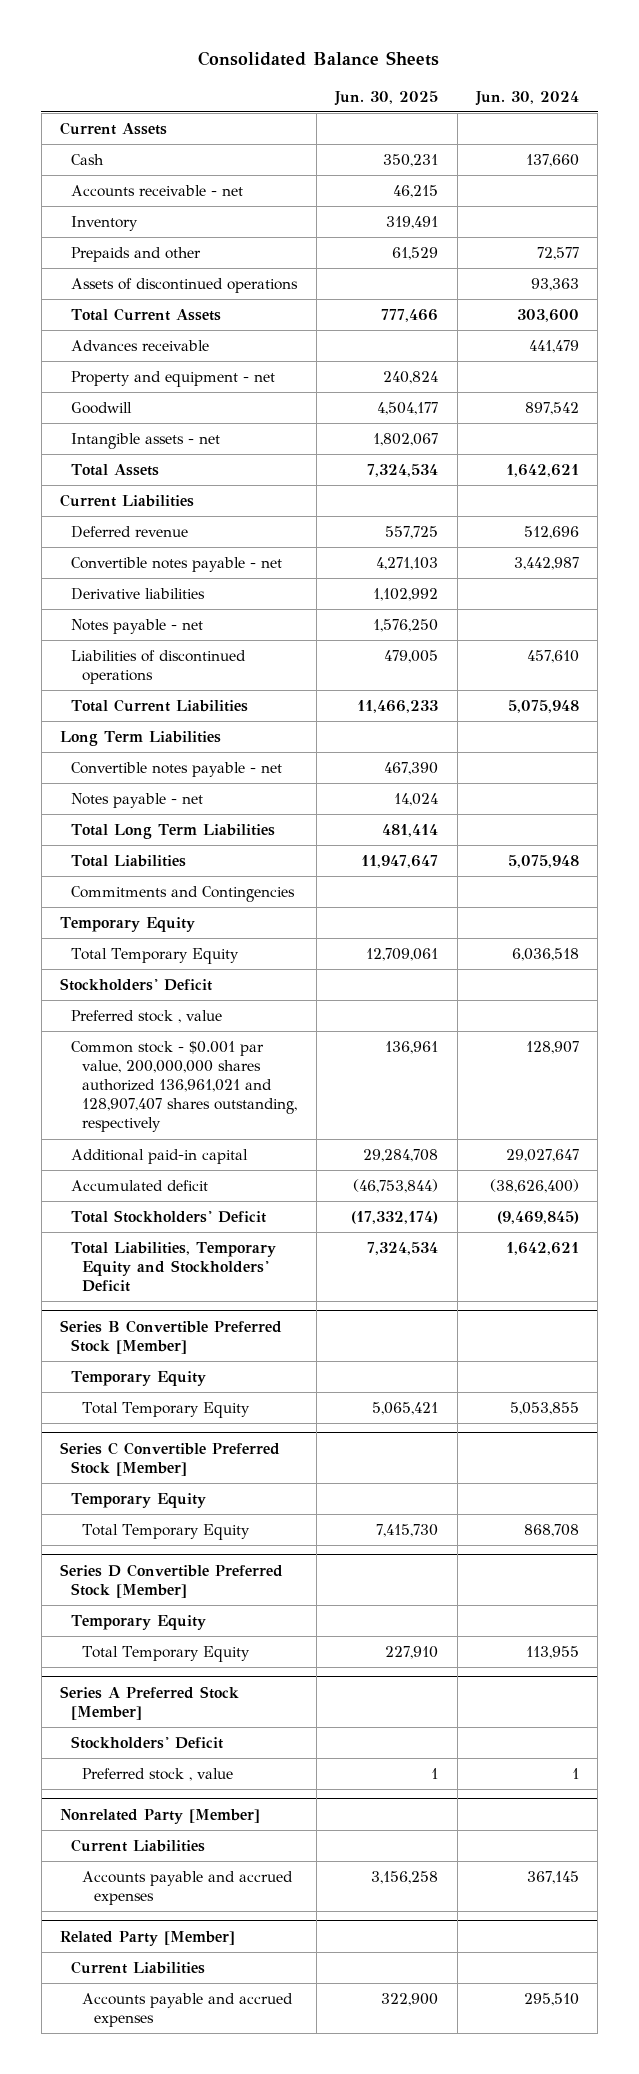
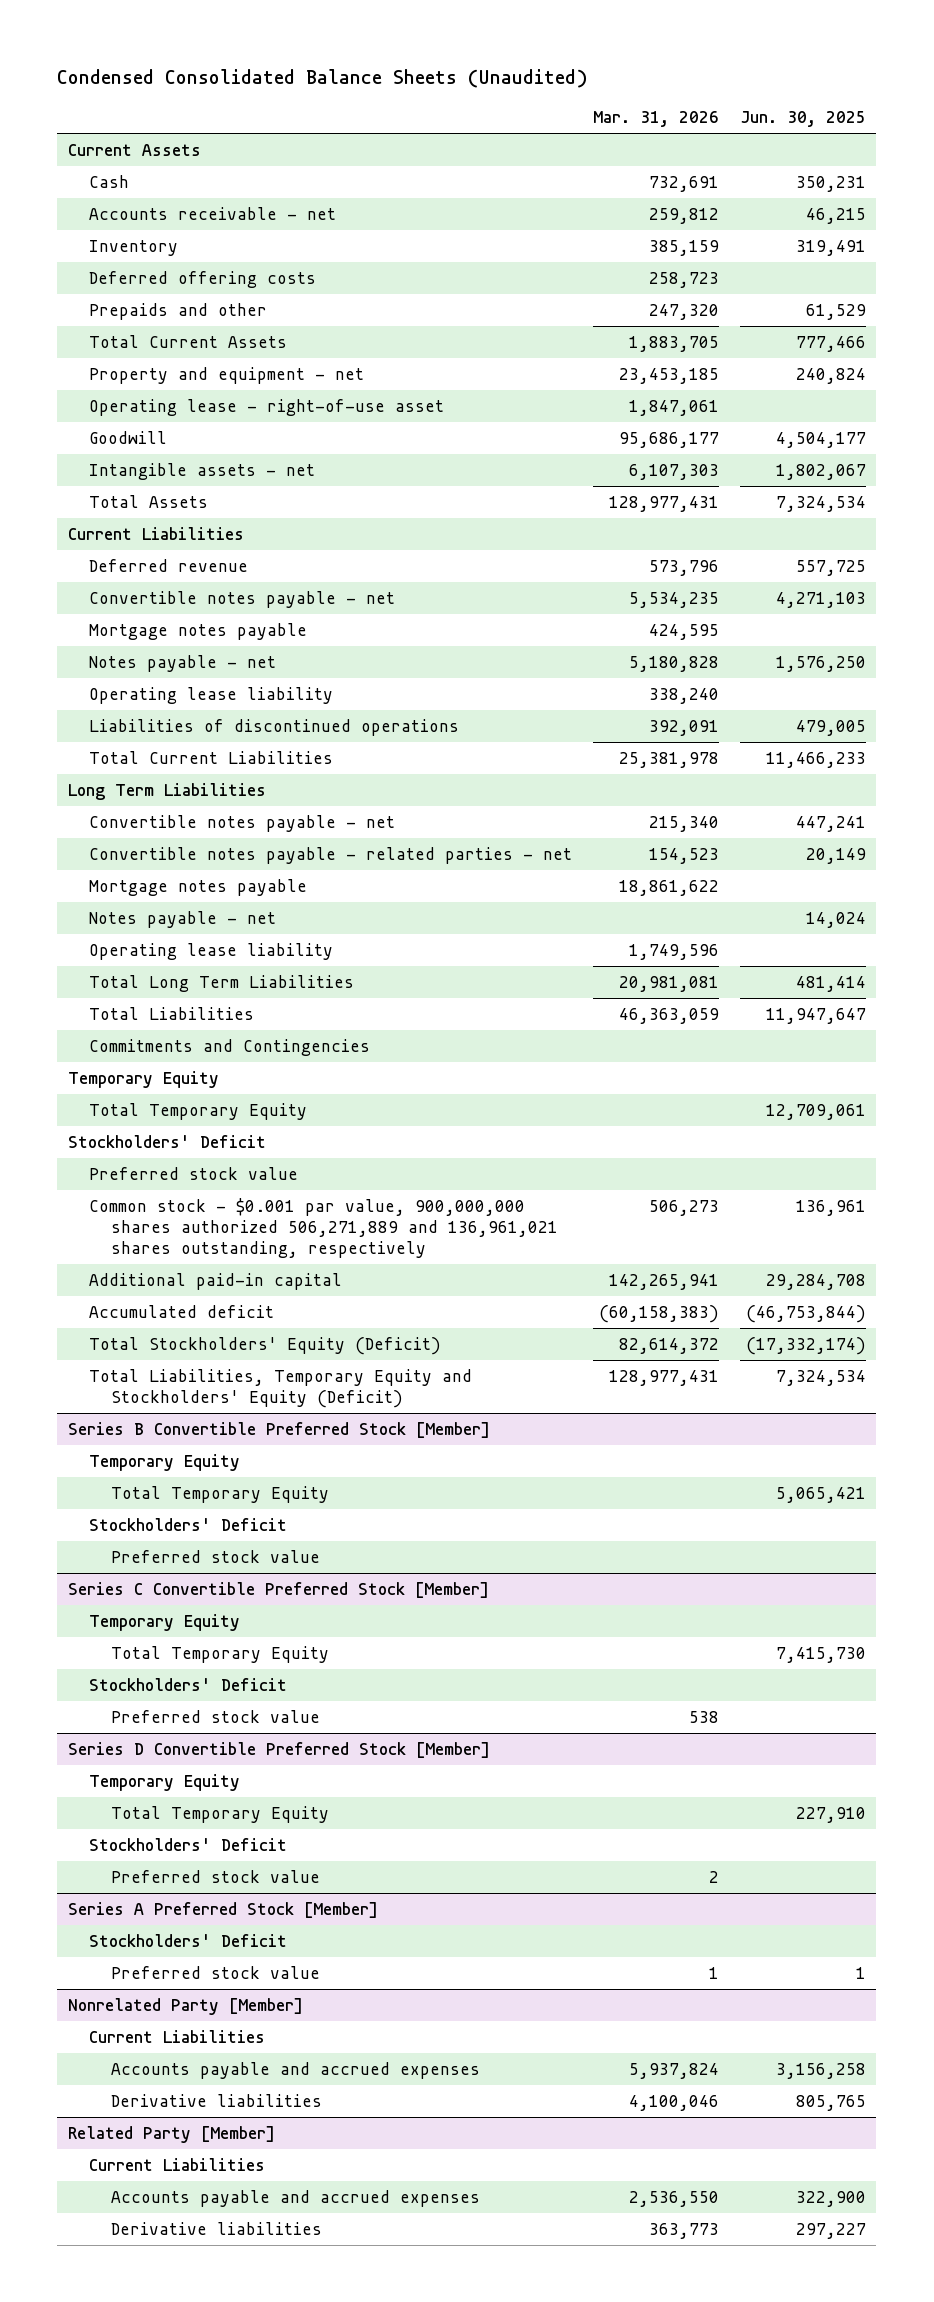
- Consolidated Balance Sheets
+ Condensed Consolidated Balance Sheets (Unaudited)
- | Jun. 30, 2025 | Jun. 30, 2024
+ | Mar. 31, 2026 | Jun. 30, 2025
+ Deferred offering costs | 258,723 |
- Assets of discontinued operations | | 93,363
- Advances receivable | | 441,479
+ Operating lease - right-of-use asset | 1,847,061 |
- Derivative liabilities | 1,102,992 |
+ Mortgage notes payable | 424,595 |
+ Operating lease liability | 338,240 |
- Convertible notes payable - net | 467,390 |
+ Convertible notes payable - net | 215,340 | 447,241
+ Convertible notes payable - related parties - net | 154,523 | 20,149
+ Mortgage notes payable | 18,861,622 |
+ Operating lease liability | 1,749,596 |
- Preferred stock , value
- Common stock - $0.001 par value, 200,000,000 shares authorized 136,961,021 and 128,907,407 shares outstanding, respectively | 136,961 | 128,907
+ Preferred stock value
+ Common stock - $0.001 par value, 900,000,000 shares authorized 506,271,889 and 136,961,021 shares outstanding, respectively | 506,273 | 136,961
- Total Stockholders' Deficit | (17,332,174) | (9,469,845)
- Total Liabilities, Temporary Equity and Stockholders' Deficit | 7,324,534 | 1,642,621
+ Total Stockholders' Equity (Deficit) | 82,614,372 | (17,332,174)
+ Total Liabilities, Temporary Equity and Stockholders' Equity (Deficit) | 128,977,431 | 7,324,534
@ Series B Convertible Preferred Stock [Member]
+ Stockholders' Deficit
+ Preferred stock value
@ Series C Convertible Preferred Stock [Member]
+ Stockholders' Deficit
+ Preferred stock value | 538 |
@ Series D Convertible Preferred Stock [Member]
+ Stockholders' Deficit
+ Preferred stock value | 2 |
@ Series A Preferred Stock [Member]
- Preferred stock , value | 1 | 1
+ Preferred stock value | 1 | 1
@ Nonrelated Party [Member]
+ Derivative liabilities | 4,100,046 | 805,765
@ Related Party [Member]
+ Derivative liabilities | 363,773 | 297,227

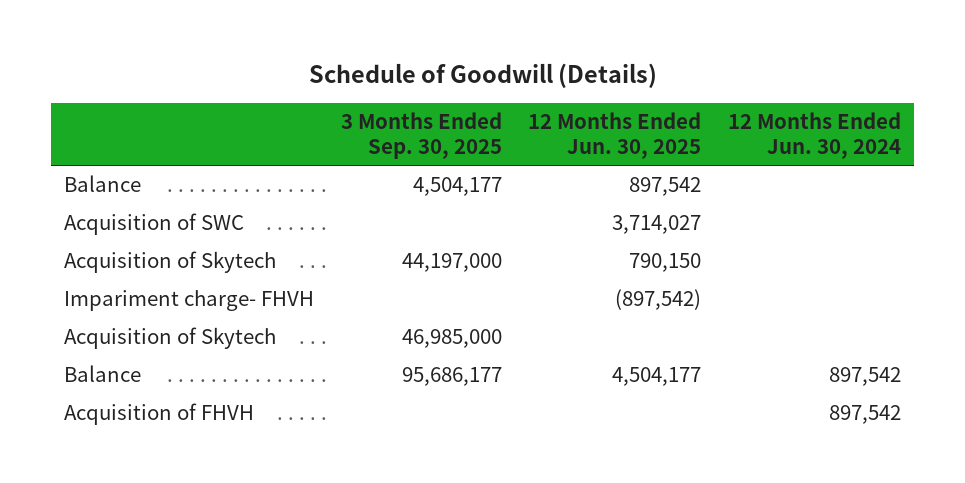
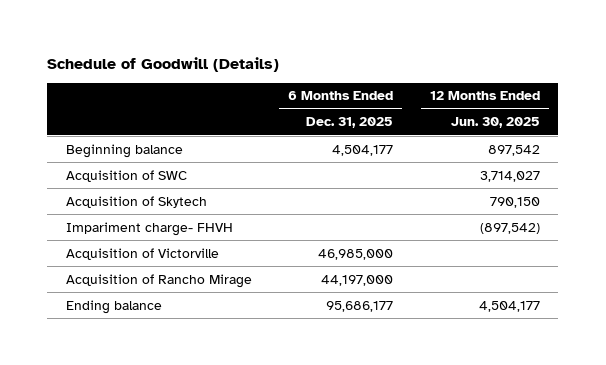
- | 3 Months Ended Sep. 30, 2025 | 12 Months Ended Jun. 30, 2025 | 12 Months Ended Jun. 30, 2024
+ | 6 Months Ended Dec. 31, 2025 | 12 Months Ended Jun. 30, 2025
- Balance | 4,504,177 | 897,542 |
+ Beginning balance | 4,504,177 | 897,542
- Acquisition of Skytech | 46,985,000 | |
- Balance | 95,686,177 | 4,504,177 | 897,542
- Acquisition of FHVH | | | 897,542
+ Acquisition of Victorville | 46,985,000 |
+ Acquisition of Rancho Mirage | 44,197,000 |
+ Ending balance | 95,686,177 | 4,504,177

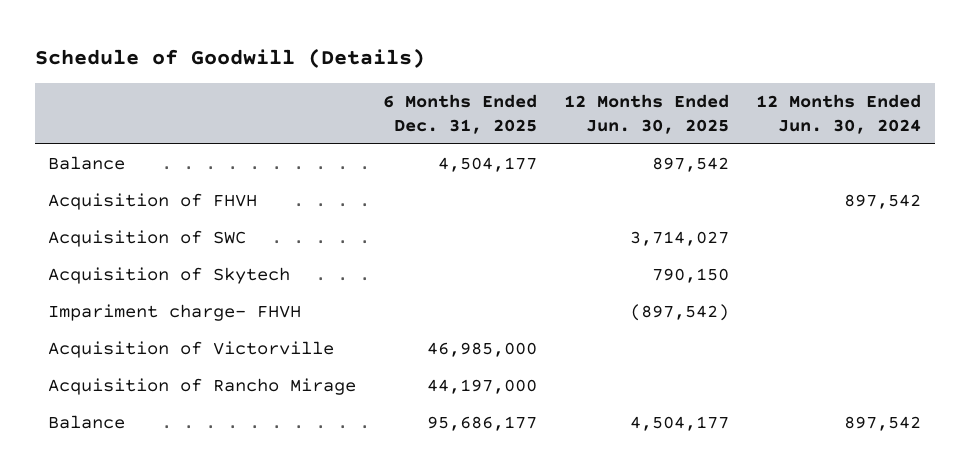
- | 6 Months Ended Dec. 31, 2025 | 12 Months Ended Jun. 30, 2025
+ | 6 Months Ended Dec. 31, 2025 | 12 Months Ended Jun. 30, 2025 | 12 Months Ended Jun. 30, 2024
- Beginning balance | 4,504,177 | 897,542
+ Balance | 4,504,177 | 897,542 |
+ Acquisition of FHVH | | | 897,542
- Ending balance | 95,686,177 | 4,504,177
+ Balance | 95,686,177 | 4,504,177 | 897,542

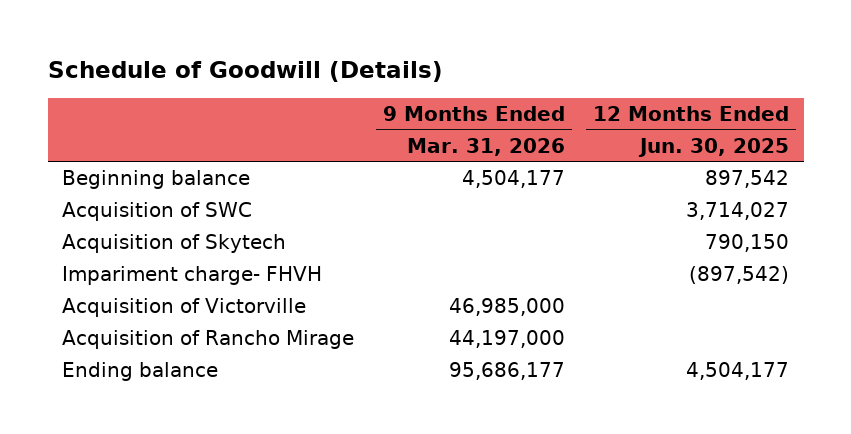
- | 6 Months Ended Dec. 31, 2025 | 12 Months Ended Jun. 30, 2025 | 12 Months Ended Jun. 30, 2024
+ | 9 Months Ended Mar. 31, 2026 | 12 Months Ended Jun. 30, 2025
- Balance | 4,504,177 | 897,542 |
- Acquisition of FHVH | | | 897,542
+ Beginning balance | 4,504,177 | 897,542
- Balance | 95,686,177 | 4,504,177 | 897,542
+ Ending balance | 95,686,177 | 4,504,177

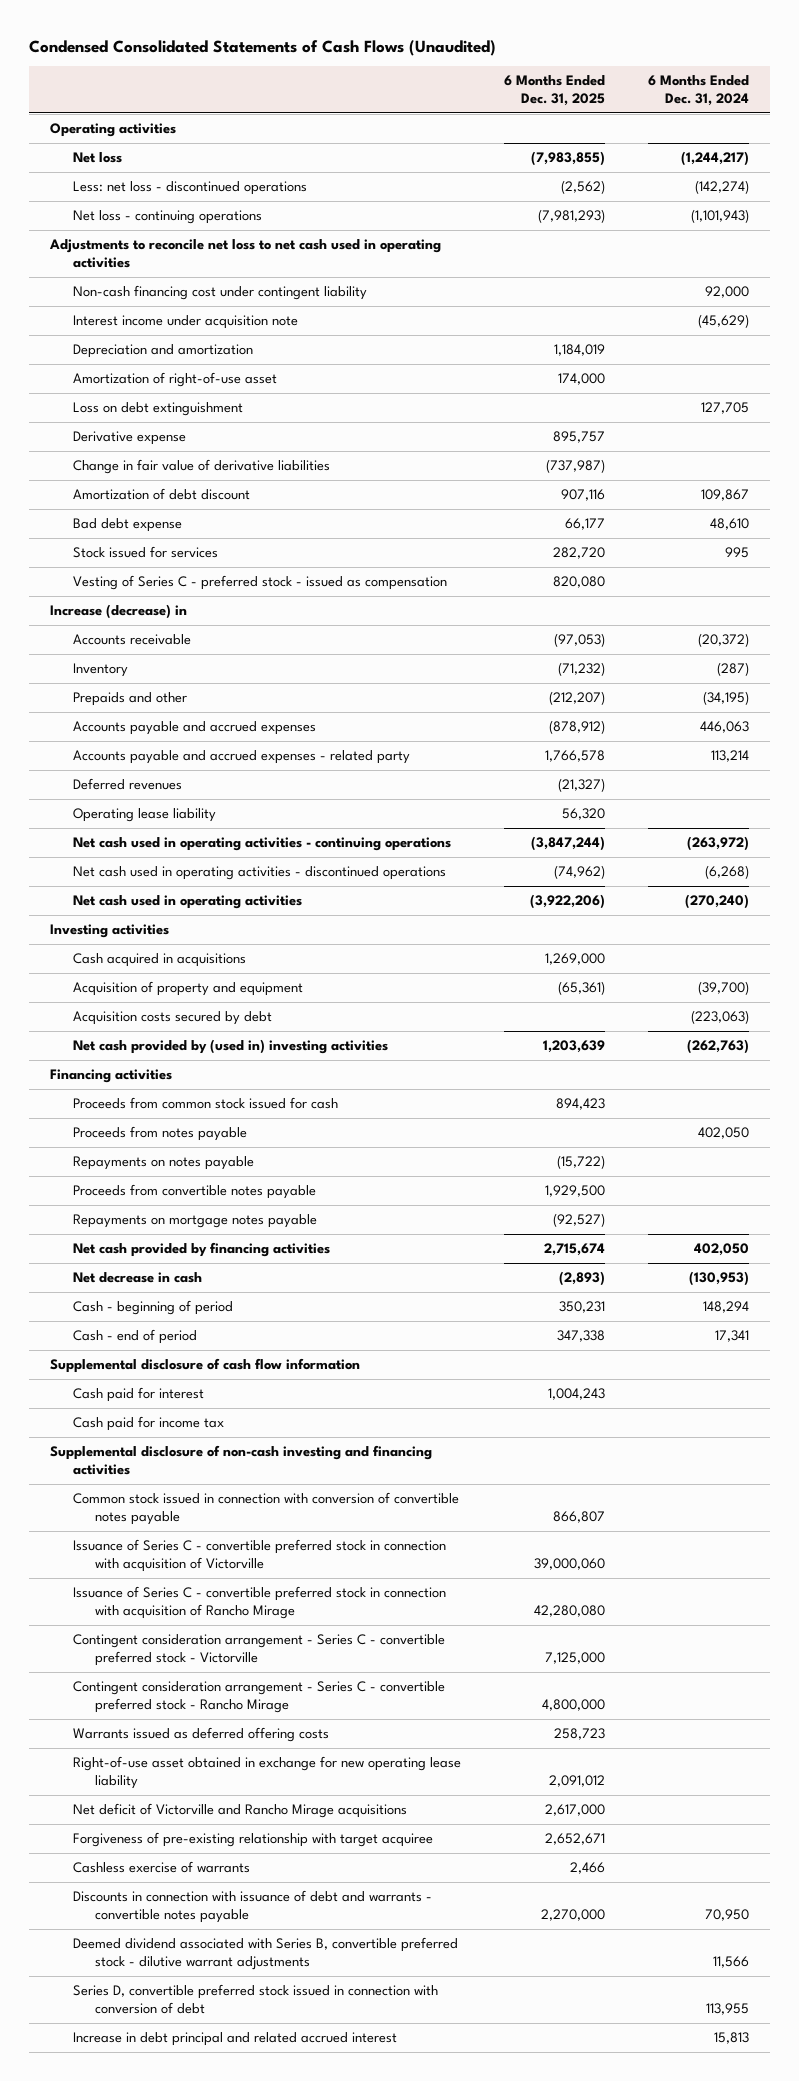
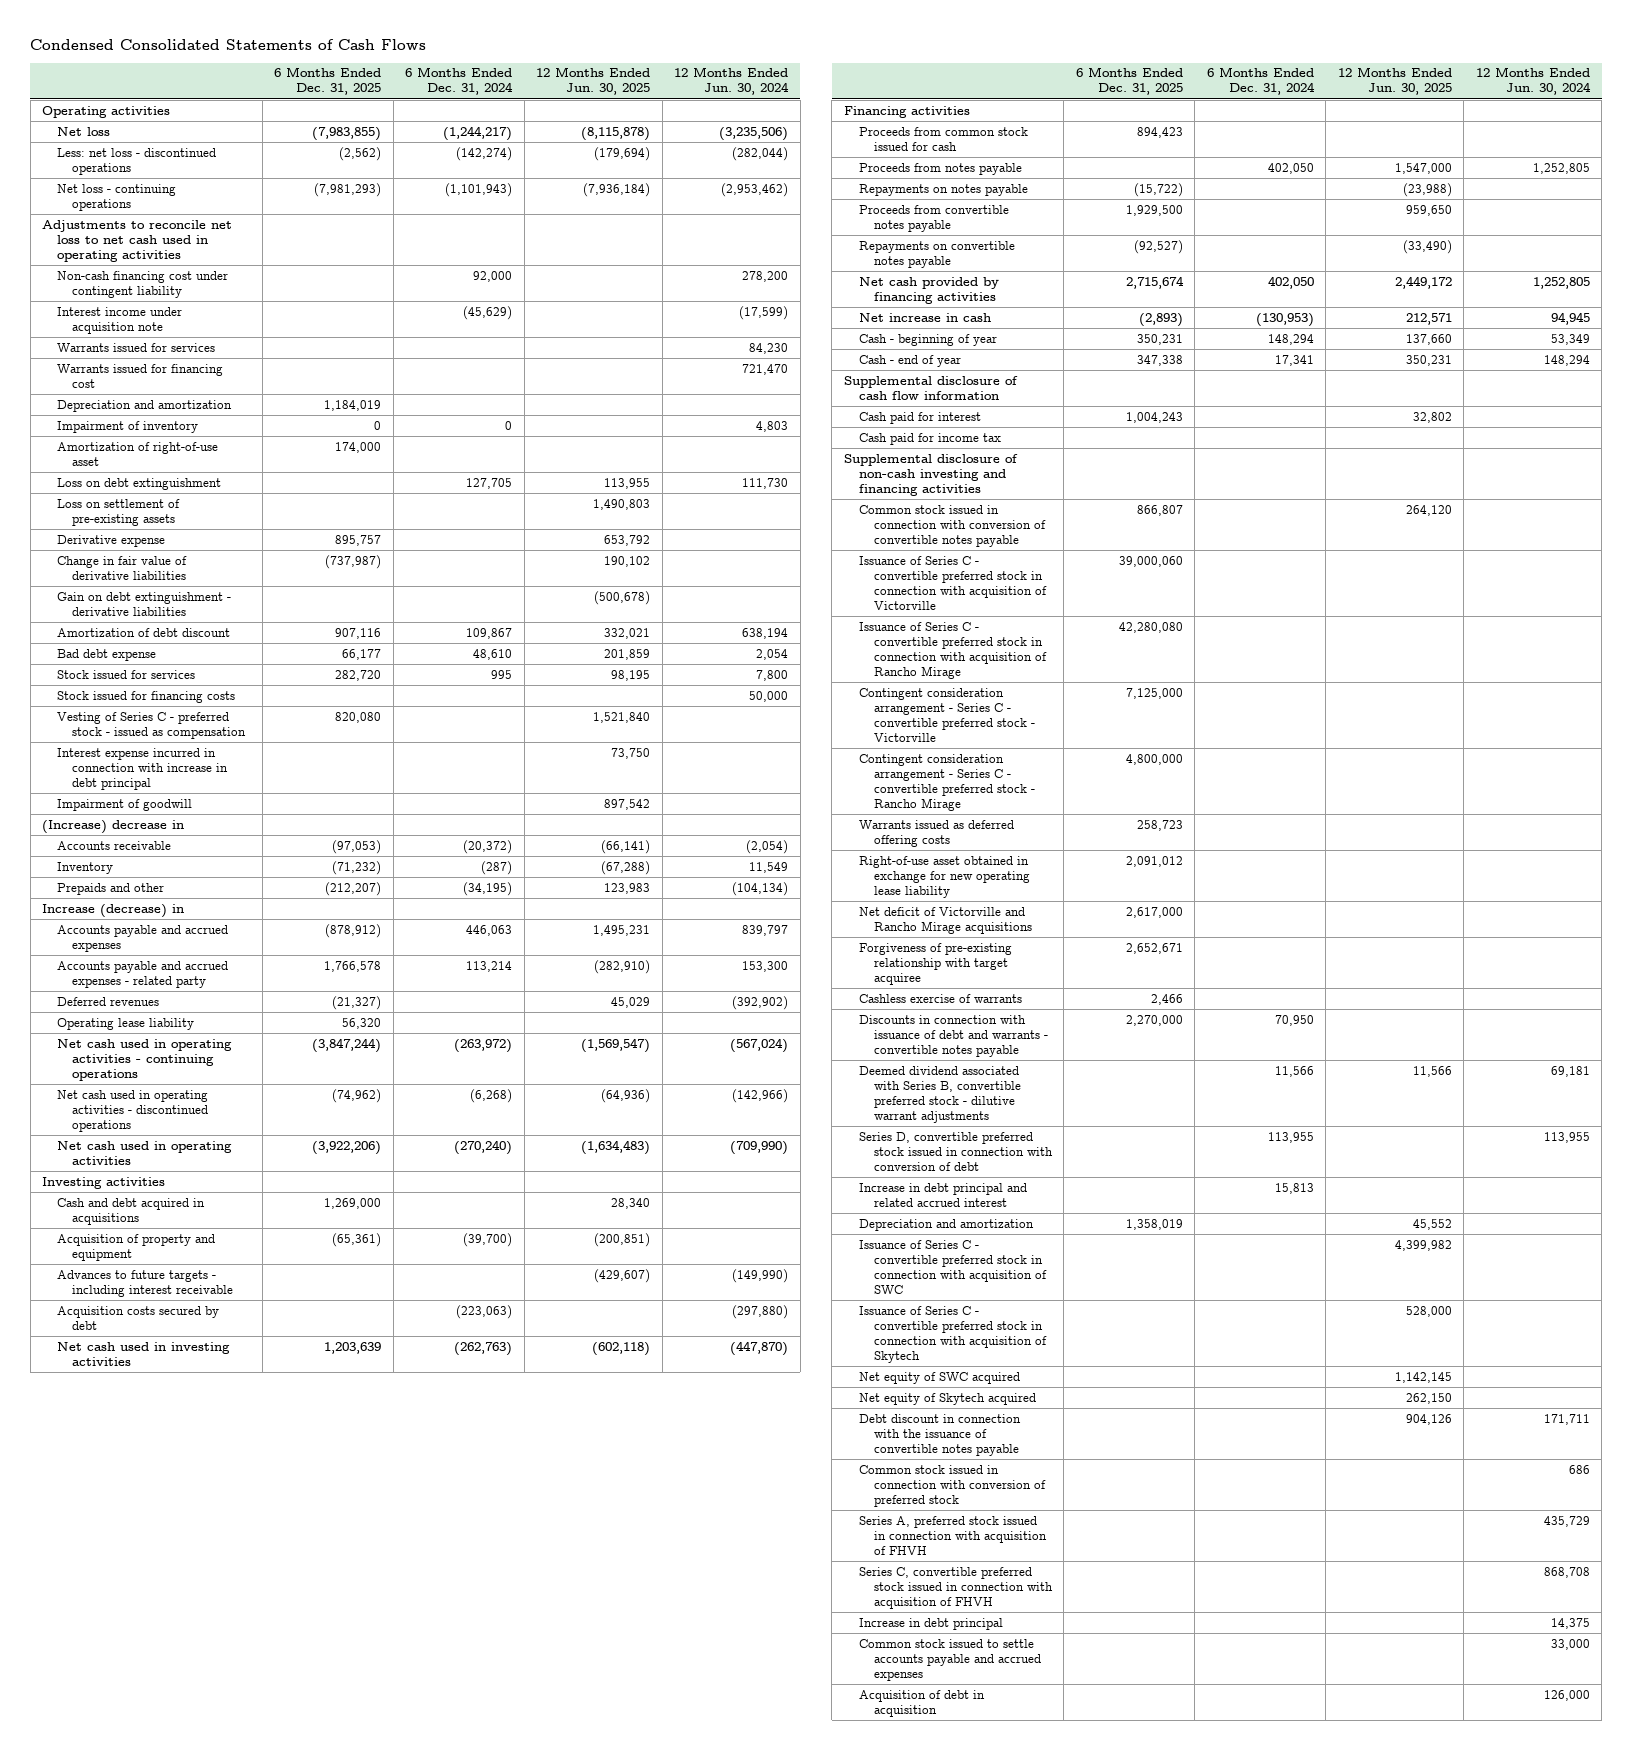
- Condensed Consolidated Statements of Cash Flows (Unaudited)
+ Condensed Consolidated Statements of Cash Flows
- | 6 Months Ended Dec. 31, 2025 | 6 Months Ended Dec. 31, 2024
+ | 6 Months Ended Dec. 31, 2025 | 6 Months Ended Dec. 31, 2024 | 12 Months Ended Jun. 30, 2025 | 12 Months Ended Jun. 30, 2024
+ Warrants issued for services | | | | 84,230
+ Warrants issued for financing cost | | | | 721,470
+ Impairment of inventory | 0 | 0 | | 4,803
+ Loss on settlement of pre-existing assets | | | 1,490,803 |
+ Gain on debt extinguishment - derivative liabilities | | | (500,678) |
+ Stock issued for financing costs | | | | 50,000
+ Interest expense incurred in connection with increase in debt principal | | | 73,750 |
+ Impairment of goodwill | | | 897,542 |
+ (Increase) decrease in
moved down: Increase (decrease) in
- Cash acquired in acquisitions | 1,269,000 |
+ Cash and debt acquired in acquisitions | 1,269,000 | | 28,340 |
+ Advances to future targets - including interest receivable | | | (429,607) | (149,990)
- Net cash provided by (used in) investing activities | 1,203,639 | (262,763)
+ Net cash used in investing activities | 1,203,639 | (262,763) | (602,118) | (447,870)
- Repayments on mortgage notes payable | (92,527) |
+ Repayments on convertible notes payable | (92,527) | | (33,490) |
- Net decrease in cash | (2,893) | (130,953)
- Cash - beginning of period | 350,231 | 148,294
- Cash - end of period | 347,338 | 17,341
+ Net increase in cash | (2,893) | (130,953) | 212,571 | 94,945
+ Cash - beginning of year | 350,231 | 148,294 | 137,660 | 53,349
+ Cash - end of year | 347,338 | 17,341 | 350,231 | 148,294
+ Depreciation and amortization | 1,358,019 | | 45,552 |
+ Issuance of Series C - convertible preferred stock in connection with acquisition of SWC | | | 4,399,982 |
+ Issuance of Series C - convertible preferred stock in connection with acquisition of Skytech | | | 528,000 |
+ Net equity of SWC acquired | | | 1,142,145 |
+ Net equity of Skytech acquired | | | 262,150 |
+ Debt discount in connection with the issuance of convertible notes payable | | | 904,126 | 171,711
+ Common stock issued in connection with conversion of preferred stock | | | | 686
+ Series A, preferred stock issued in connection with acquisition of FHVH | | | | 435,729
+ Series C, convertible preferred stock issued in connection with acquisition of FHVH | | | | 868,708
+ Increase in debt principal | | | | 14,375
+ Common stock issued to settle accounts payable and accrued expenses | | | | 33,000
+ Acquisition of debt in acquisition | | | | 126,000

